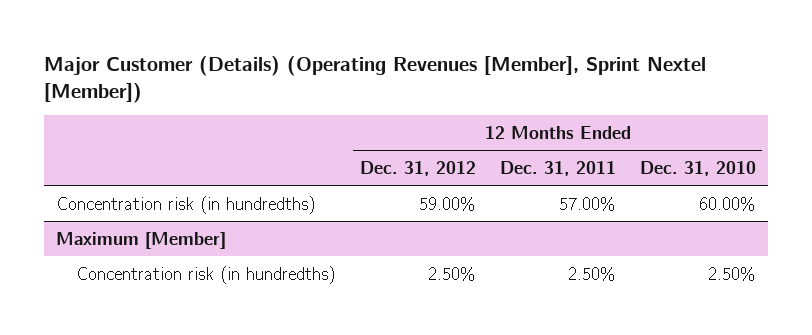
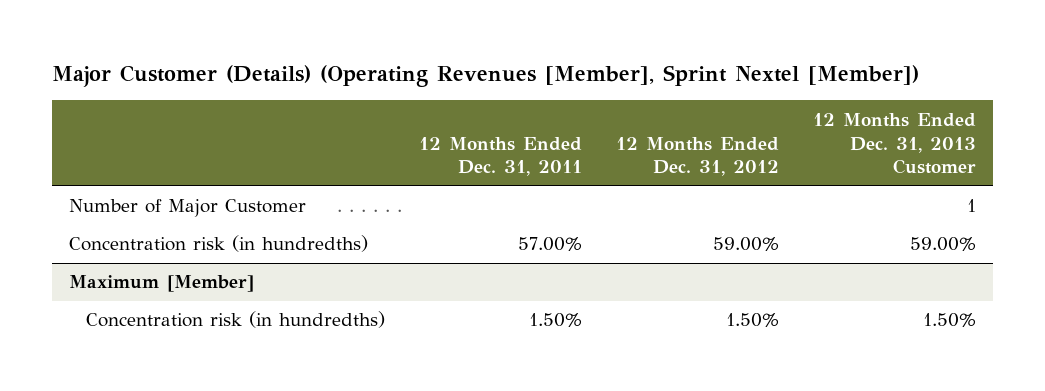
- | 12 Months Ended Dec. 31, 2012 | 12 Months Ended Dec. 31, 2011 | 12 Months Ended Dec. 31, 2010
+ | 12 Months Ended Dec. 31, 2011 | 12 Months Ended Dec. 31, 2012 | 12 Months Ended Dec. 31, 2013 Customer
+ Number of Major Customer | | | 1
@ Maximum [Member]
- Concentration risk (in hundredths) | 2.50% | 2.50% | 2.50%
+ Concentration risk (in hundredths) | 1.50% | 1.50% | 1.50%

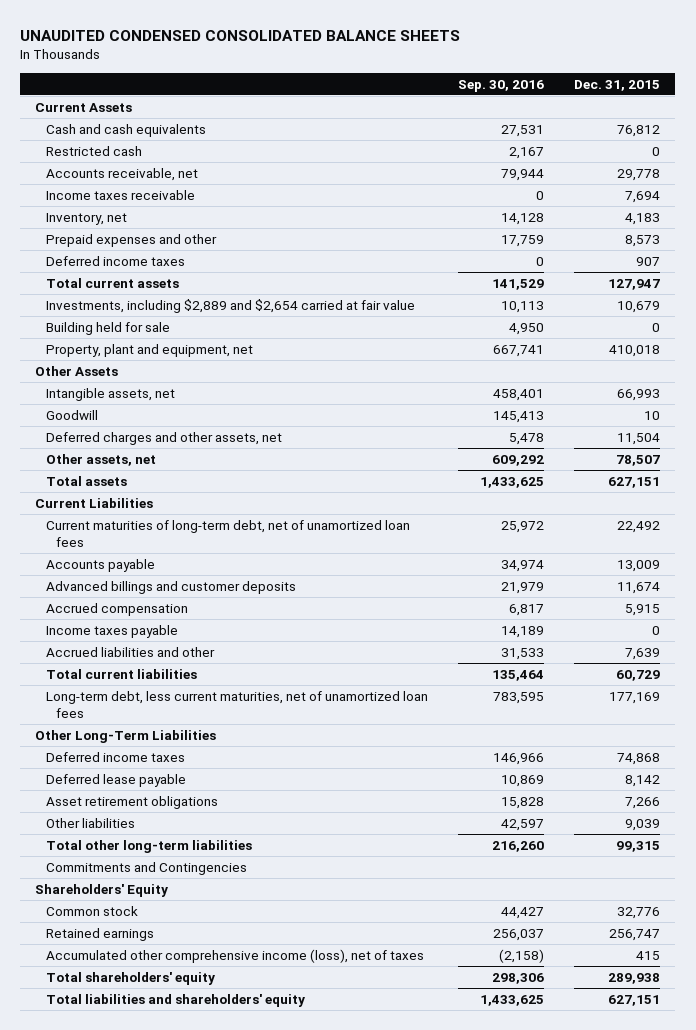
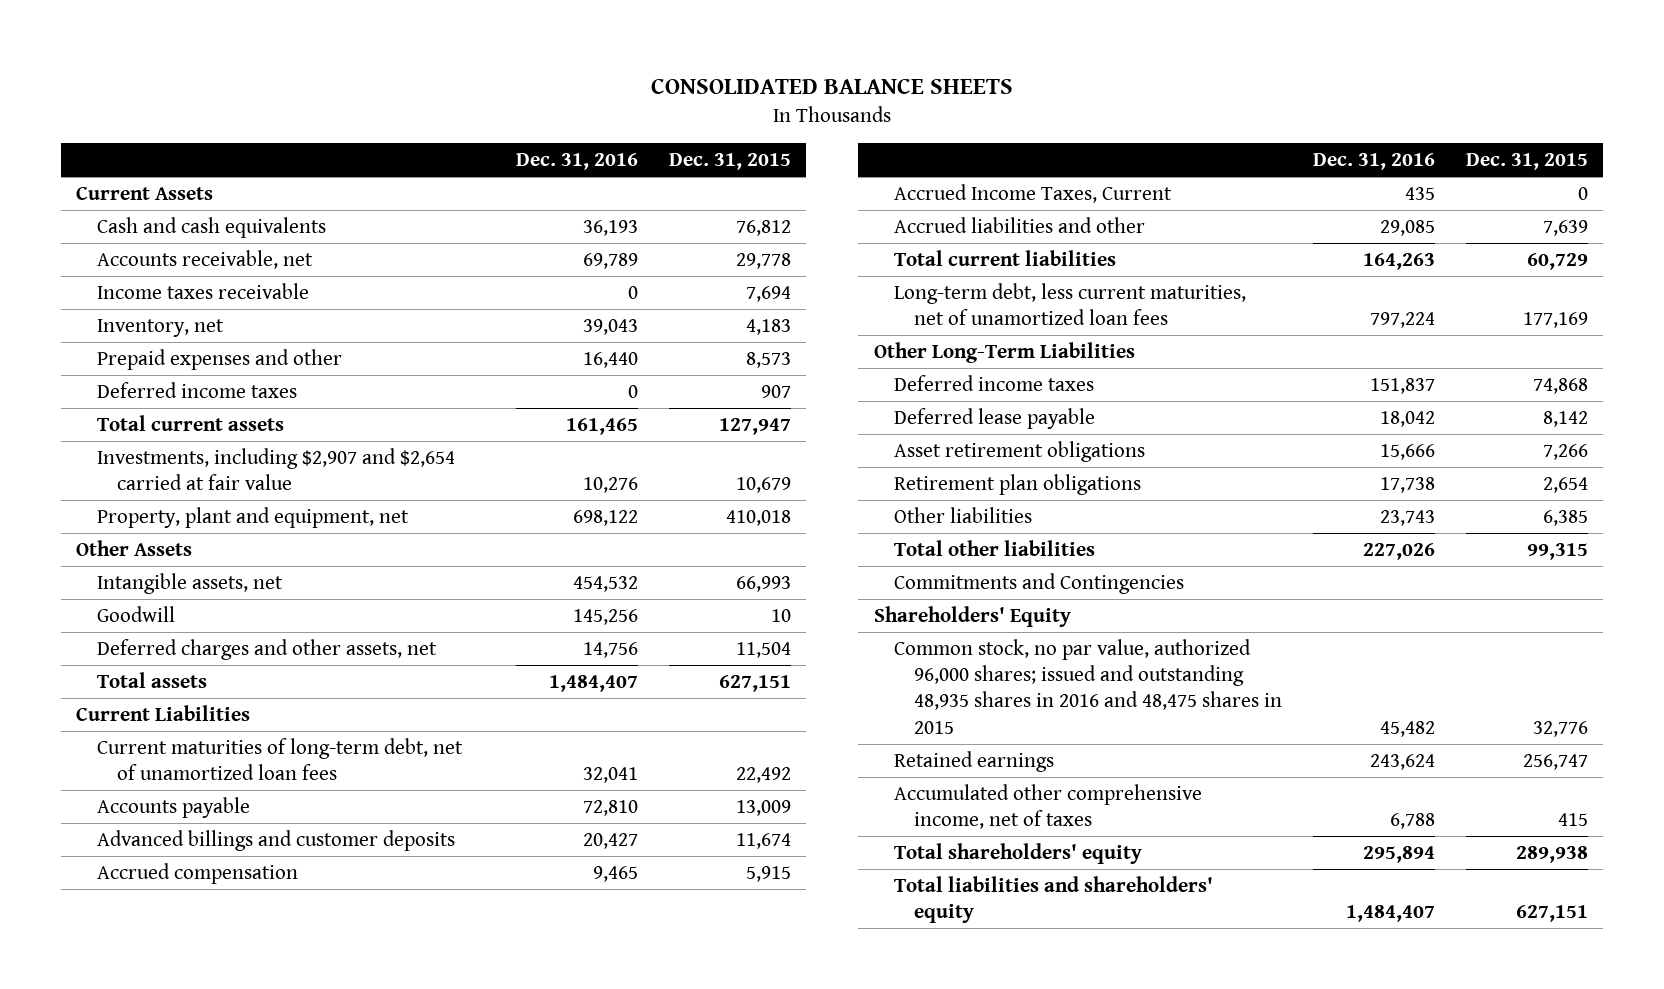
- UNAUDITED CONDENSED CONSOLIDATED BALANCE SHEETS
+ CONSOLIDATED BALANCE SHEETS
- | Sep. 30, 2016 | Dec. 31, 2015
+ | Dec. 31, 2016 | Dec. 31, 2015
- Restricted cash | 2,167 | 0
- Investments, including $2,889 and $2,654 carried at fair value | 10,113 | 10,679
- Building held for sale | 4,950 | 0
+ Investments, including $2,907 and $2,654 carried at fair value | 10,276 | 10,679
- Other assets, net | 609,292 | 78,507
- Income taxes payable | 14,189 | 0
+ Accrued Income Taxes, Current | 435 | 0
- Other liabilities | 42,597 | 9,039
- Total other long-term liabilities | 216,260 | 99,315
+ Retirement plan obligations | 17,738 | 2,654
+ Other liabilities | 23,743 | 6,385
+ Total other liabilities | 227,026 | 99,315
- Common stock | 44,427 | 32,776
+ Common stock, no par value, authorized 96,000 shares; issued and outstanding 48,935 shares in 2016 and 48,475 shares in 2015 | 45,482 | 32,776
- Accumulated other comprehensive income (loss), net of taxes | (2,158) | 415
+ Accumulated other comprehensive income, net of taxes | 6,788 | 415

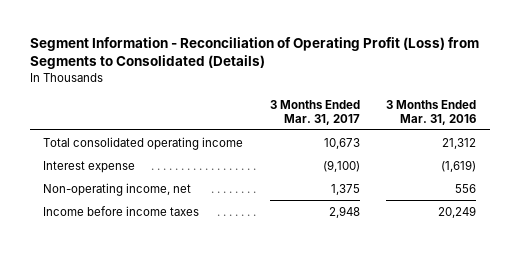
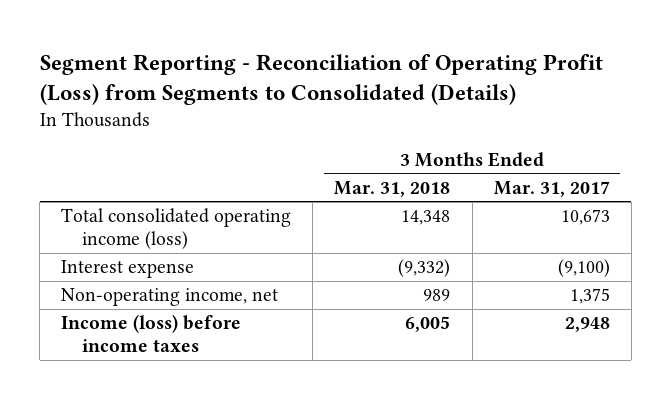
- Segment Information - Reconciliation of Operating Profit (Loss) from Segments to Consolidated (Details)
+ Segment Reporting - Reconciliation of Operating Profit (Loss) from Segments to Consolidated (Details)
- | 3 Months Ended Mar. 31, 2017 | 3 Months Ended Mar. 31, 2016
+ | 3 Months Ended Mar. 31, 2018 | 3 Months Ended Mar. 31, 2017
- Total consolidated operating income | 10,673 | 21,312
+ Total consolidated operating income (loss) | 14,348 | 10,673
- Income before income taxes | 2,948 | 20,249
+ Income (loss) before income taxes | 6,005 | 2,948

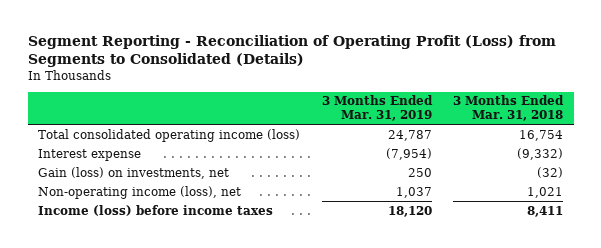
- | 3 Months Ended Mar. 31, 2018 | 3 Months Ended Mar. 31, 2017
+ | 3 Months Ended Mar. 31, 2019 | 3 Months Ended Mar. 31, 2018
- Total consolidated operating income (loss) | 14,348 | 10,673
+ Total consolidated operating income (loss) | 24,787 | 16,754
- Non-operating income, net | 989 | 1,375
- Income (loss) before income taxes | 6,005 | 2,948
+ Gain (loss) on investments, net | 250 | (32)
+ Non-operating income (loss), net | 1,037 | 1,021
+ Income (loss) before income taxes | 18,120 | 8,411

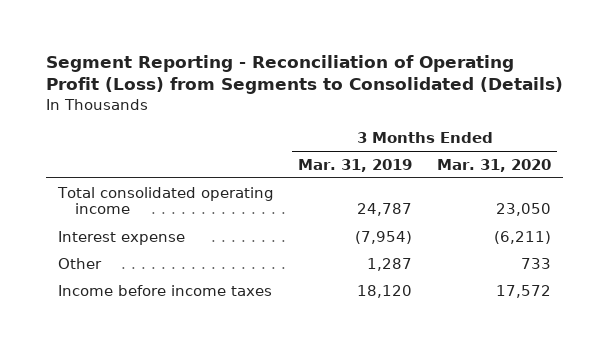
- | 3 Months Ended Mar. 31, 2019 | 3 Months Ended Mar. 31, 2018
+ | 3 Months Ended Mar. 31, 2019 | 3 Months Ended Mar. 31, 2020
- Total consolidated operating income (loss) | 24,787 | 16,754
+ Total consolidated operating income | 24,787 | 23,050
- Gain (loss) on investments, net | 250 | (32)
- Non-operating income (loss), net | 1,037 | 1,021
- Income (loss) before income taxes | 18,120 | 8,411
+ Other | 1,287 | 733
+ Income before income taxes | 18,120 | 17,572

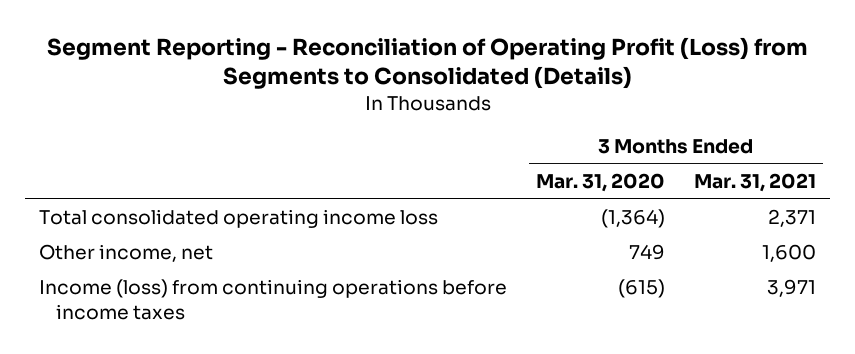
- | 3 Months Ended Mar. 31, 2019 | 3 Months Ended Mar. 31, 2020
+ | 3 Months Ended Mar. 31, 2020 | 3 Months Ended Mar. 31, 2021
- Total consolidated operating income | 24,787 | 23,050
- Interest expense | (7,954) | (6,211)
- Other | 1,287 | 733
- Income before income taxes | 18,120 | 17,572
+ Total consolidated operating income loss | (1,364) | 2,371
+ Other income, net | 749 | 1,600
+ Income (loss) from continuing operations before income taxes | (615) | 3,971

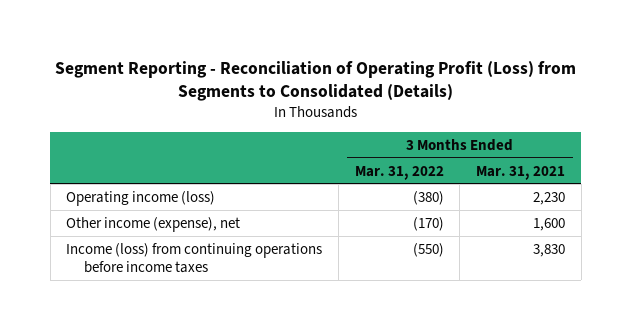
- | 3 Months Ended Mar. 31, 2020 | 3 Months Ended Mar. 31, 2021
+ | 3 Months Ended Mar. 31, 2022 | 3 Months Ended Mar. 31, 2021
- Total consolidated operating income loss | (1,364) | 2,371
- Other income, net | 749 | 1,600
- Income (loss) from continuing operations before income taxes | (615) | 3,971
+ Operating income (loss) | (380) | 2,230
+ Other income (expense), net | (170) | 1,600
+ Income (loss) from continuing operations before income taxes | (550) | 3,830

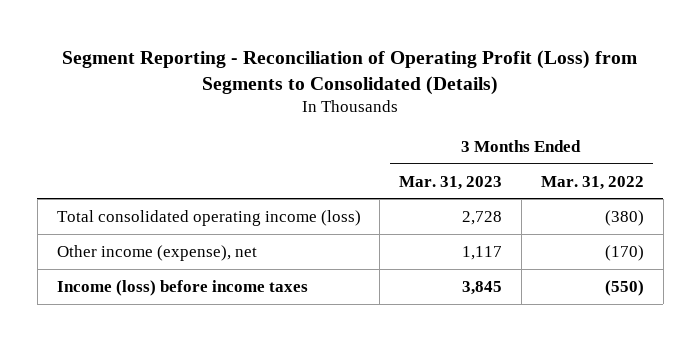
- | 3 Months Ended Mar. 31, 2022 | 3 Months Ended Mar. 31, 2021
+ | 3 Months Ended Mar. 31, 2023 | 3 Months Ended Mar. 31, 2022
- Operating income (loss) | (380) | 2,230
+ Total consolidated operating income (loss) | 2,728 | (380)
- Income (loss) from continuing operations before income taxes | (550) | 3,830
+ Income (loss) before income taxes | 3,845 | (550)

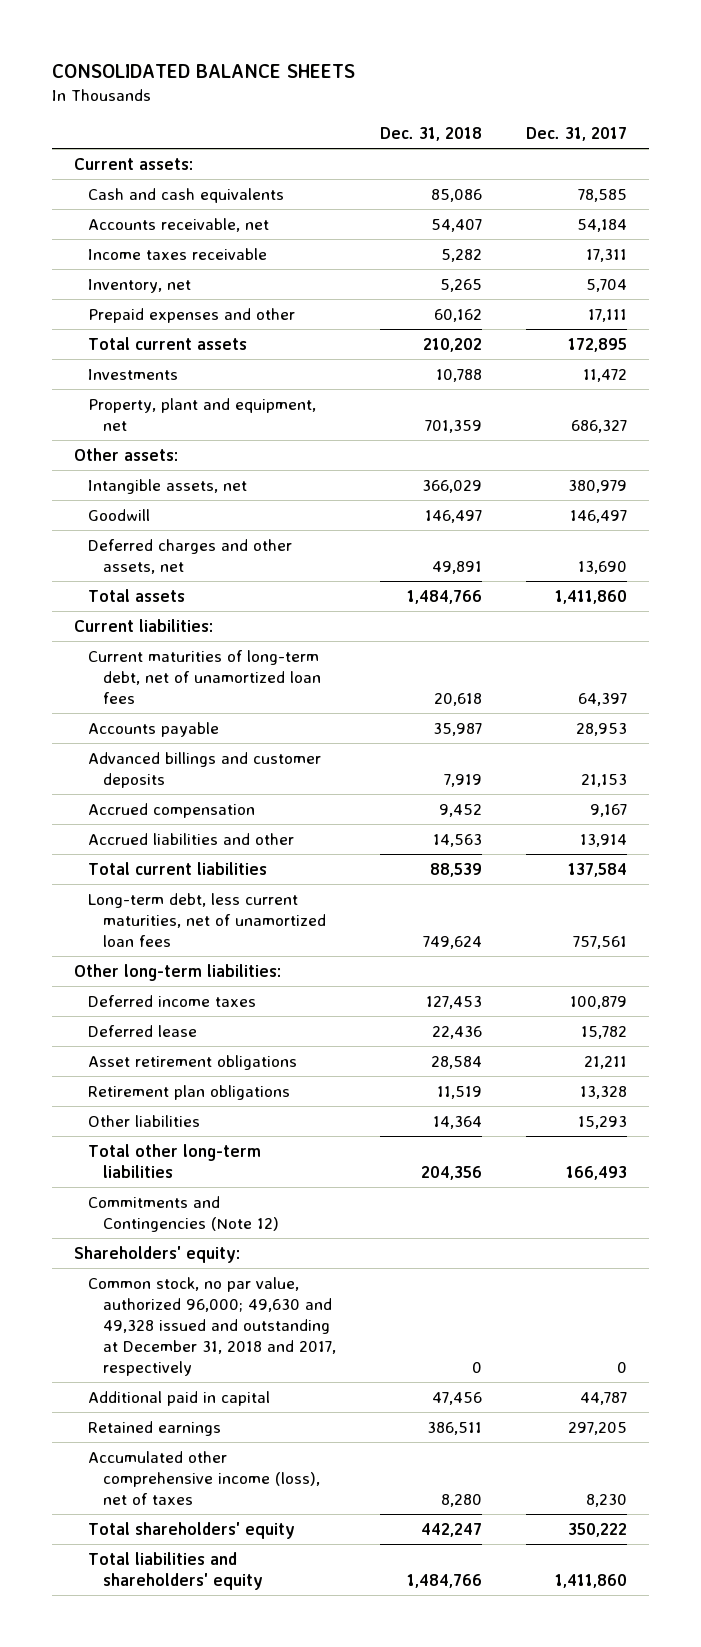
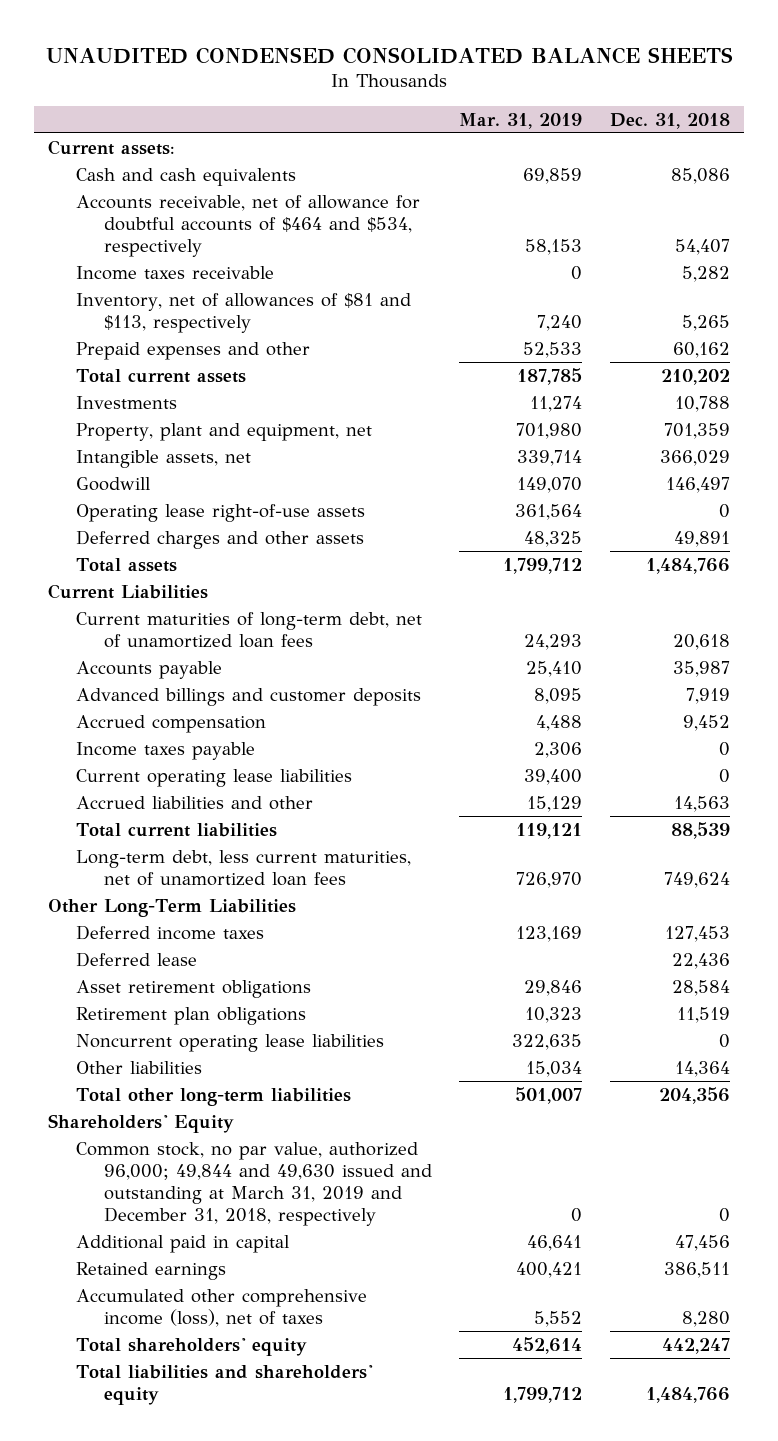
- CONSOLIDATED BALANCE SHEETS
+ UNAUDITED CONDENSED CONSOLIDATED BALANCE SHEETS
- | Dec. 31, 2018 | Dec. 31, 2017
+ | Mar. 31, 2019 | Dec. 31, 2018
- Accounts receivable, net | 54,407 | 54,184
+ Accounts receivable, net of allowance for doubtful accounts of $464 and $534, respectively | 58,153 | 54,407
- Inventory, net | 5,265 | 5,704
+ Inventory, net of allowances of $81 and $113, respectively | 7,240 | 5,265
- Other assets:
- Deferred charges and other assets, net | 49,891 | 13,690
+ Operating lease right-of-use assets | 361,564 | 0
+ Deferred charges and other assets | 48,325 | 49,891
- Current liabilities:
+ Current Liabilities
+ Income taxes payable | 2,306 | 0
+ Current operating lease liabilities | 39,400 | 0
- Other long-term liabilities:
+ Other Long-Term Liabilities
+ Noncurrent operating lease liabilities | 322,635 | 0
- Commitments and Contingencies (Note 12)
- Shareholders' equity:
- Common stock, no par value, authorized 96,000; 49,630 and 49,328 issued and outstanding at December 31, 2018 and 2017, respectively | 0 | 0
+ Shareholders' Equity
+ Common stock, no par value, authorized 96,000; 49,844 and 49,630 issued and outstanding at March 31, 2019 and December 31, 2018, respectively | 0 | 0

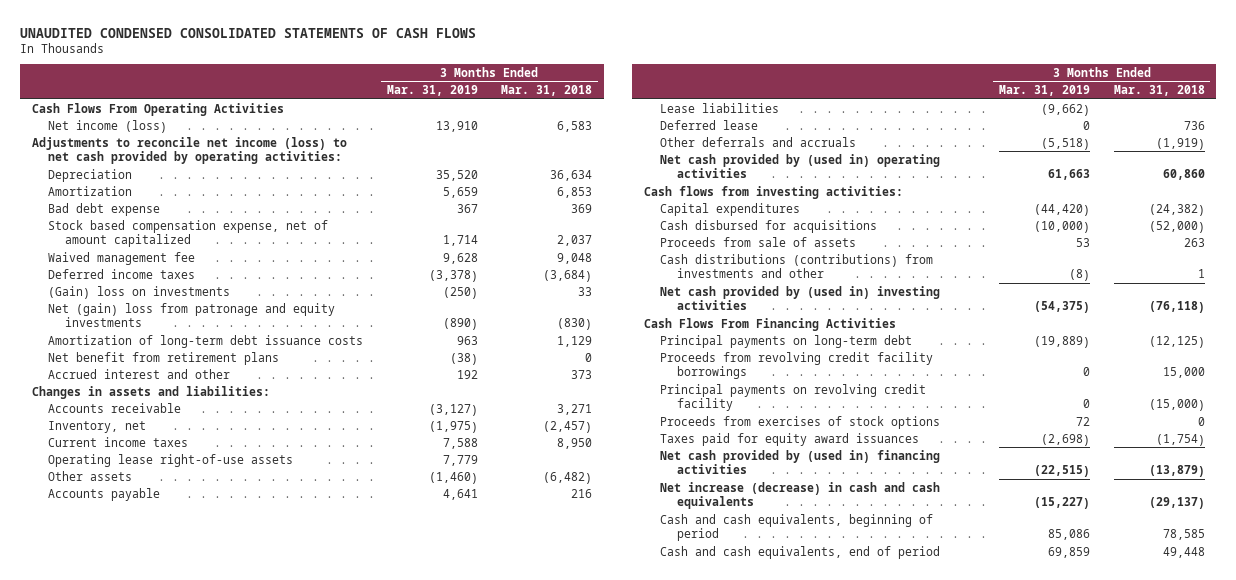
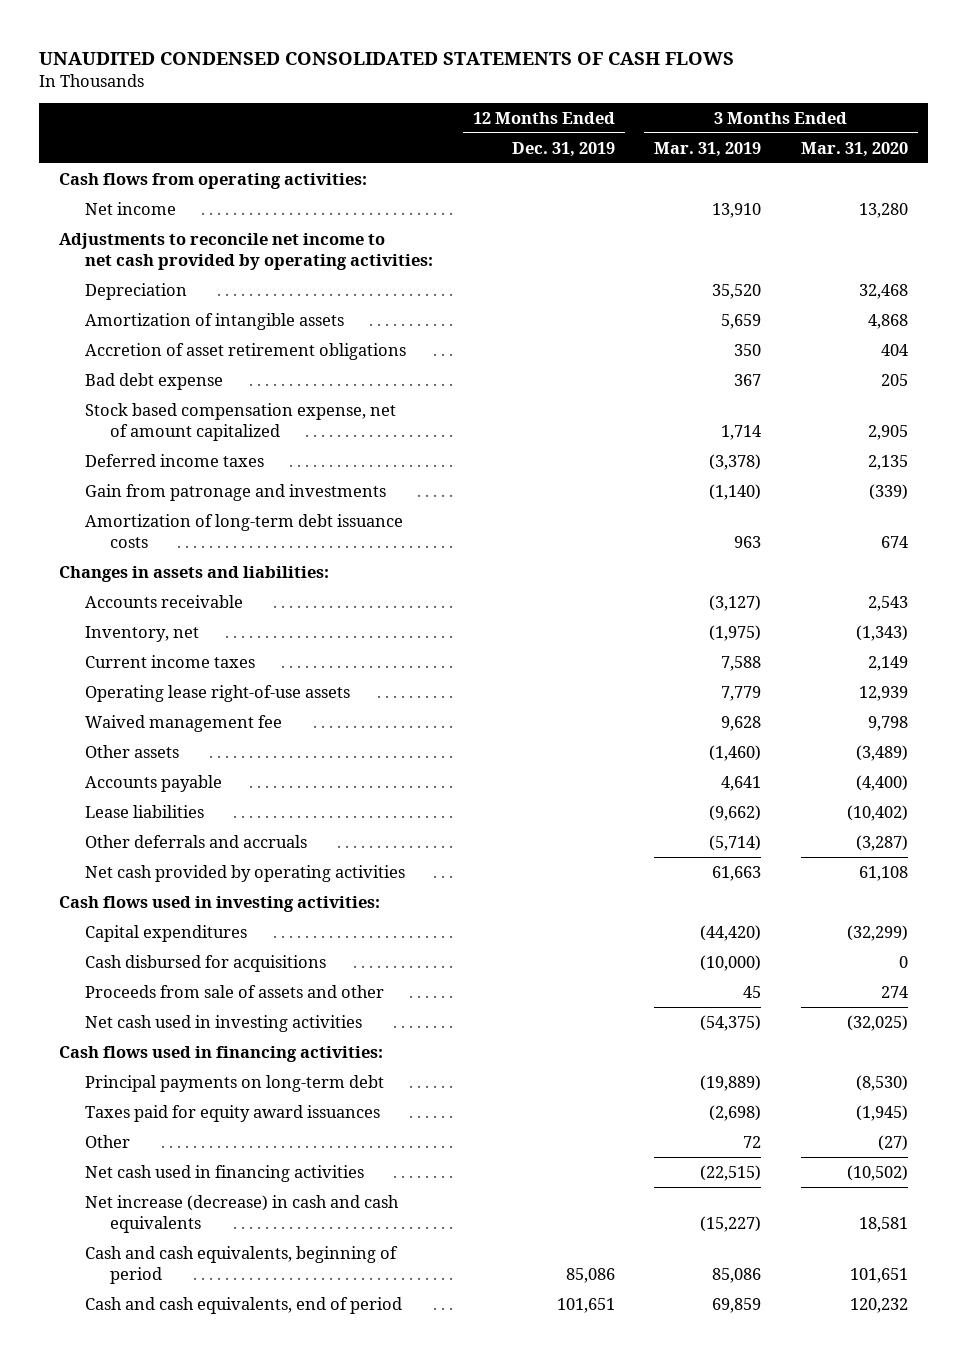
- | 3 Months Ended Mar. 31, 2019 | 3 Months Ended Mar. 31, 2018
+ | 12 Months Ended Dec. 31, 2019 | 3 Months Ended Mar. 31, 2019 | 3 Months Ended Mar. 31, 2020
- Cash Flows From Operating Activities
- Net income (loss) | 13,910 | 6,583
- Adjustments to reconcile net income (loss) to net cash provided by operating activities:
+ Cash flows from operating activities:
+ Net income | | 13,910 | 13,280
+ Adjustments to reconcile net income to net cash provided by operating activities:
- Amortization | 5,659 | 6,853
+ Amortization of intangible assets | | 5,659 | 4,868
+ Accretion of asset retirement obligations | | 350 | 404
- (Gain) loss on investments | (250) | 33
- Net (gain) loss from patronage and equity investments | (890) | (830)
+ Gain from patronage and investments | | (1,140) | (339)
- Net benefit from retirement plans | (38) | 0
- Accrued interest and other | 192 | 373
moved down: Waived management fee | | 9,628 | 9,798
- Deferred lease | 0 | 736
- Other deferrals and accruals | (5,518) | (1,919)
- Net cash provided by (used in) operating activities | 61,663 | 60,860
- Cash flows from investing activities:
+ Other deferrals and accruals | | (5,714) | (3,287)
+ Net cash provided by operating activities | | 61,663 | 61,108
+ Cash flows used in investing activities:
- Proceeds from sale of assets | 53 | 263
- Cash distributions (contributions) from investments and other | (8) | 1
- Net cash provided by (used in) investing activities | (54,375) | (76,118)
- Cash Flows From Financing Activities
+ Proceeds from sale of assets and other | | 45 | 274
+ Net cash used in investing activities | | (54,375) | (32,025)
+ Cash flows used in financing activities:
- Proceeds from revolving credit facility borrowings | 0 | 15,000
- Principal payments on revolving credit facility | 0 | (15,000)
- Proceeds from exercises of stock options | 72 | 0
- Net cash provided by (used in) financing activities | (22,515) | (13,879)
+ Other | | 72 | (27)
+ Net cash used in financing activities | | (22,515) | (10,502)

